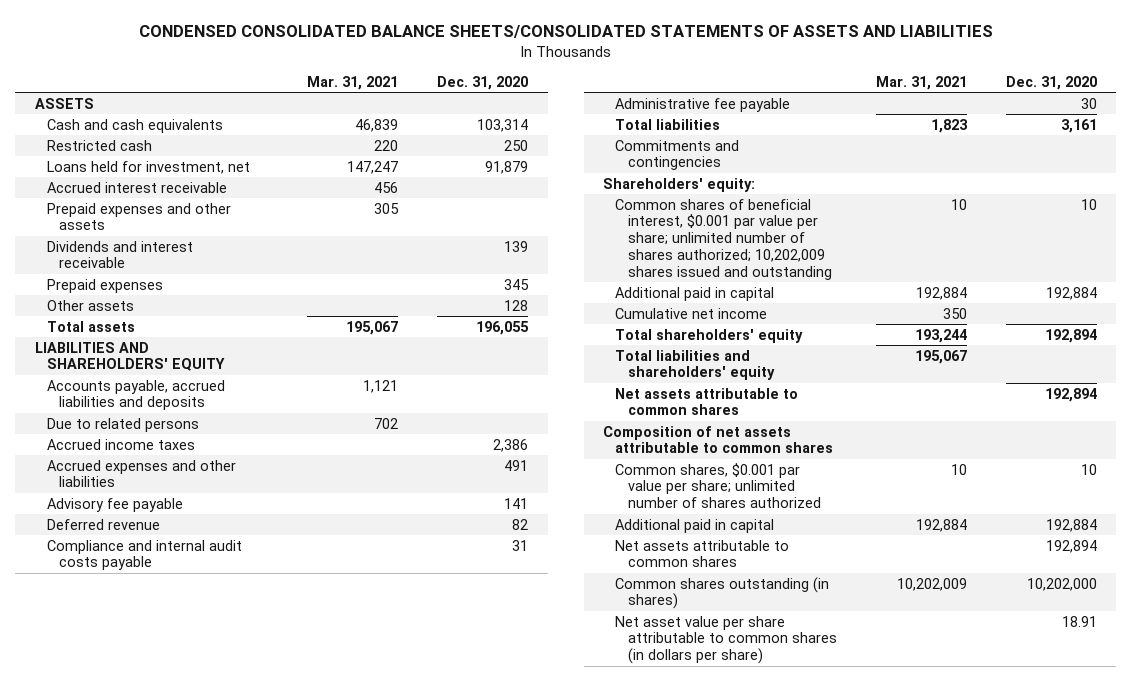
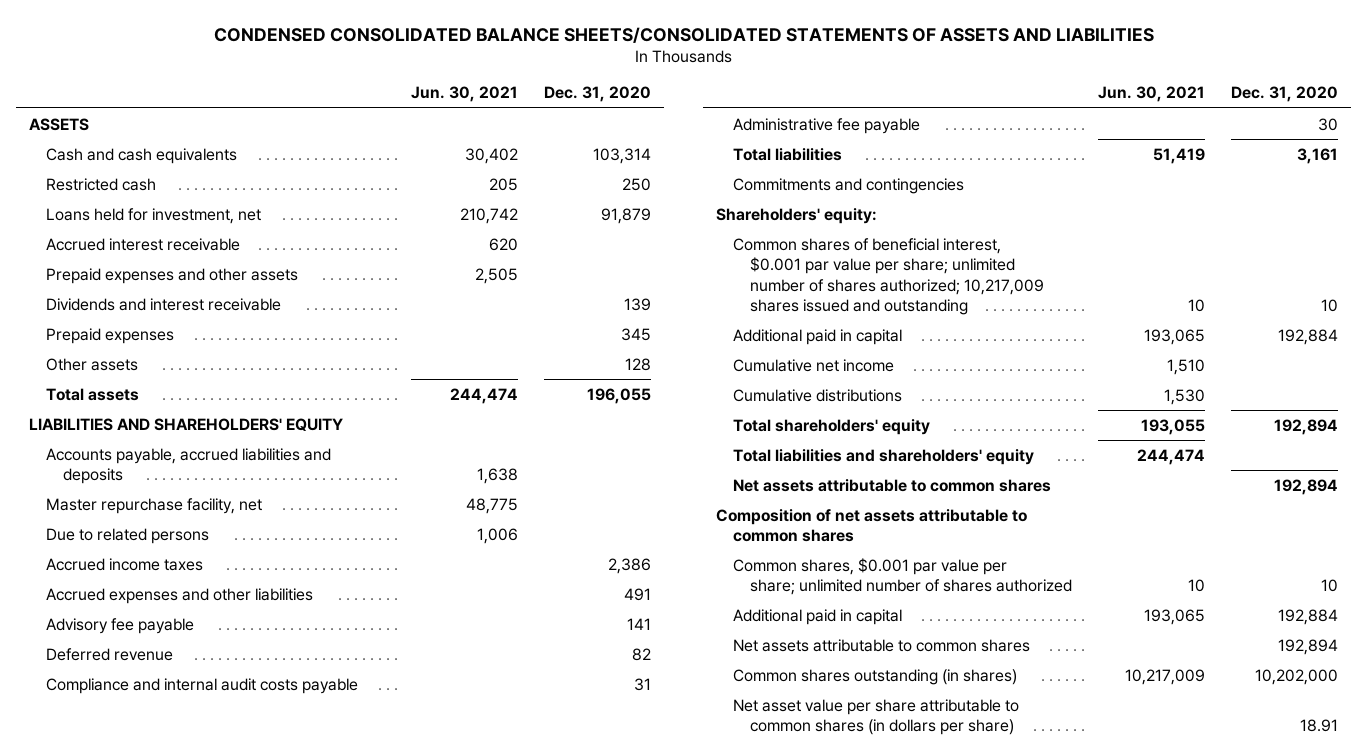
- | Mar. 31, 2021 | Dec. 31, 2020
+ | Jun. 30, 2021 | Dec. 31, 2020
+ Master repurchase facility, net | 48,775 |
- Common shares of beneficial interest, $0.001 par value per share; unlimited number of shares authorized; 10,202,009 shares issued and outstanding | 10 | 10
+ Common shares of beneficial interest, $0.001 par value per share; unlimited number of shares authorized; 10,217,009 shares issued and outstanding | 10 | 10
+ Cumulative distributions | 1,530 |

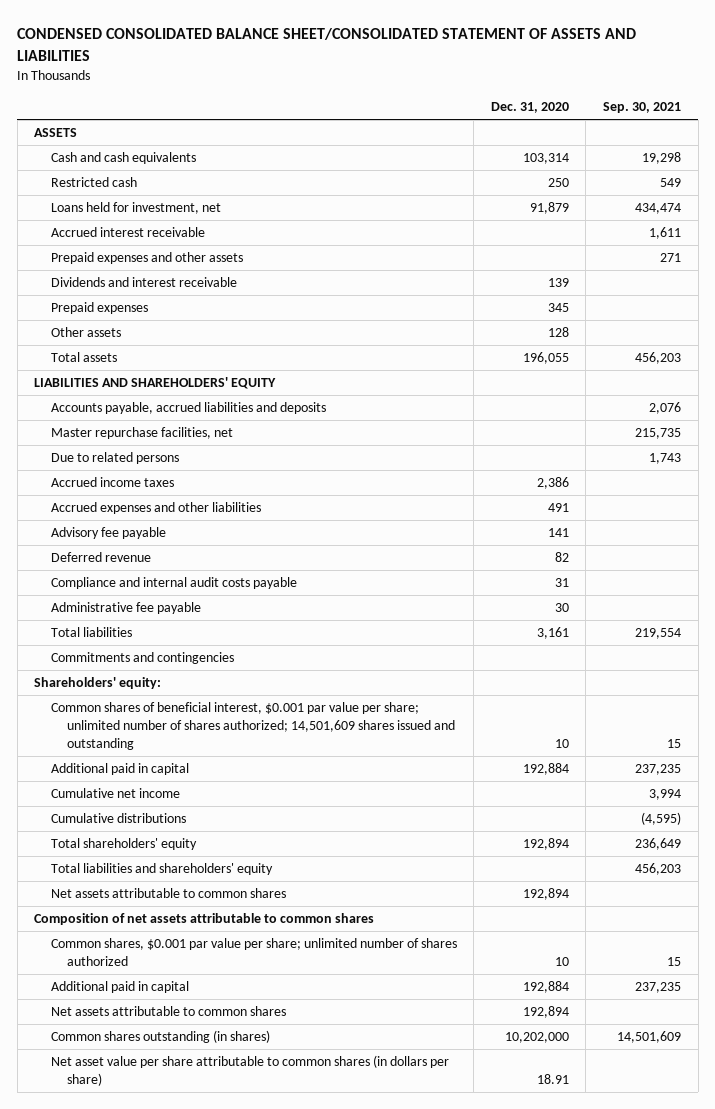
- CONDENSED CONSOLIDATED BALANCE SHEETS/CONSOLIDATED STATEMENTS OF ASSETS AND LIABILITIES
+ CONDENSED CONSOLIDATED BALANCE SHEET/CONSOLIDATED STATEMENT OF ASSETS AND LIABILITIES
- | Jun. 30, 2021 | Dec. 31, 2020
+ | Dec. 31, 2020 | Sep. 30, 2021
- Master repurchase facility, net | 48,775 |
+ Master repurchase facilities, net | | 215,735
- Common shares of beneficial interest, $0.001 par value per share; unlimited number of shares authorized; 10,217,009 shares issued and outstanding | 10 | 10
+ Common shares of beneficial interest, $0.001 par value per share; unlimited number of shares authorized; 14,501,609 shares issued and outstanding | 10 | 15

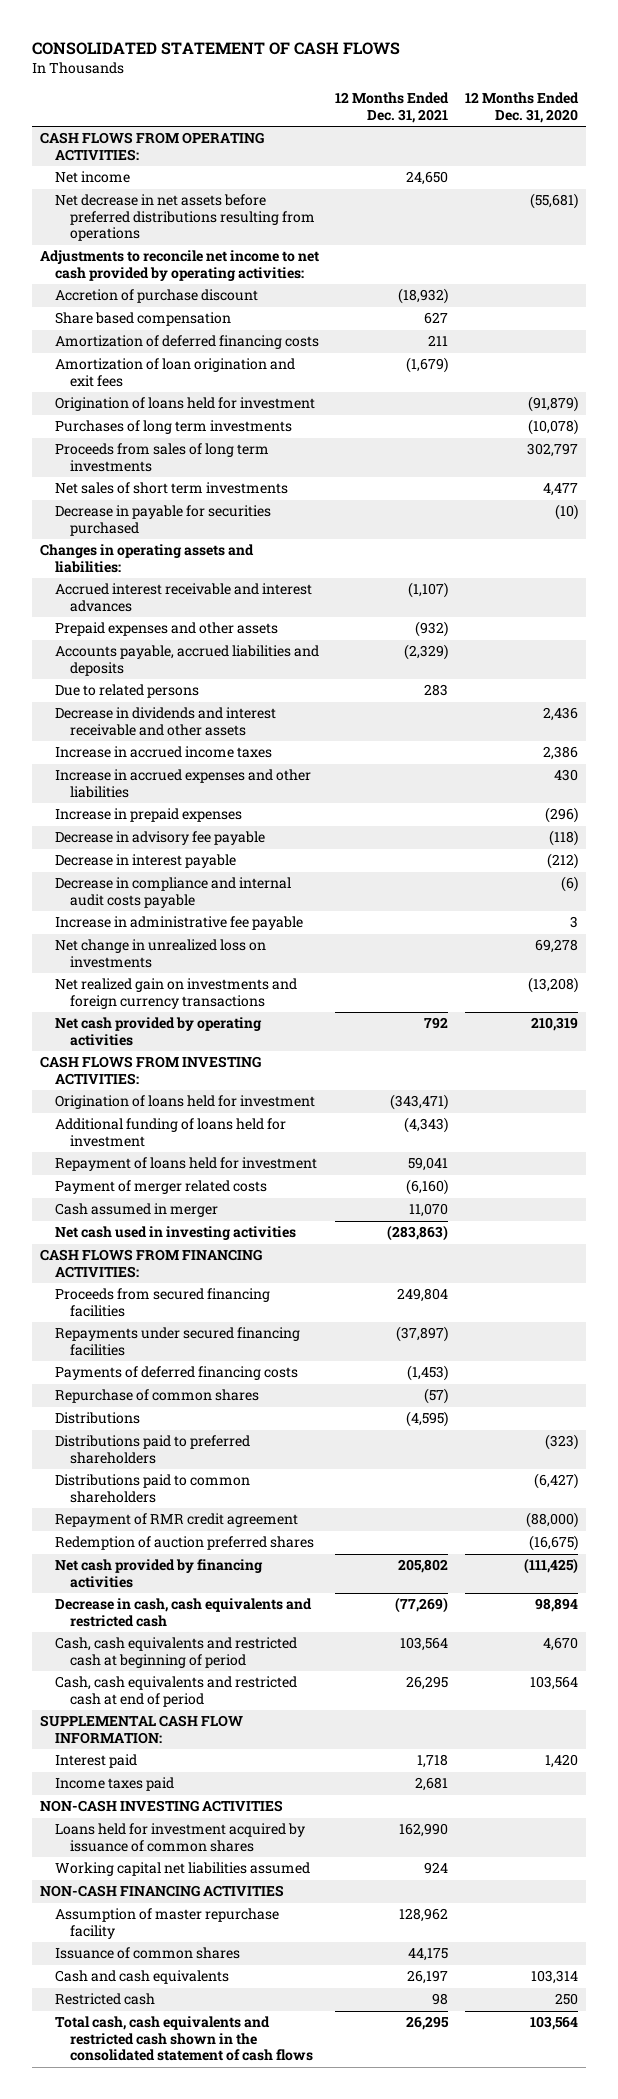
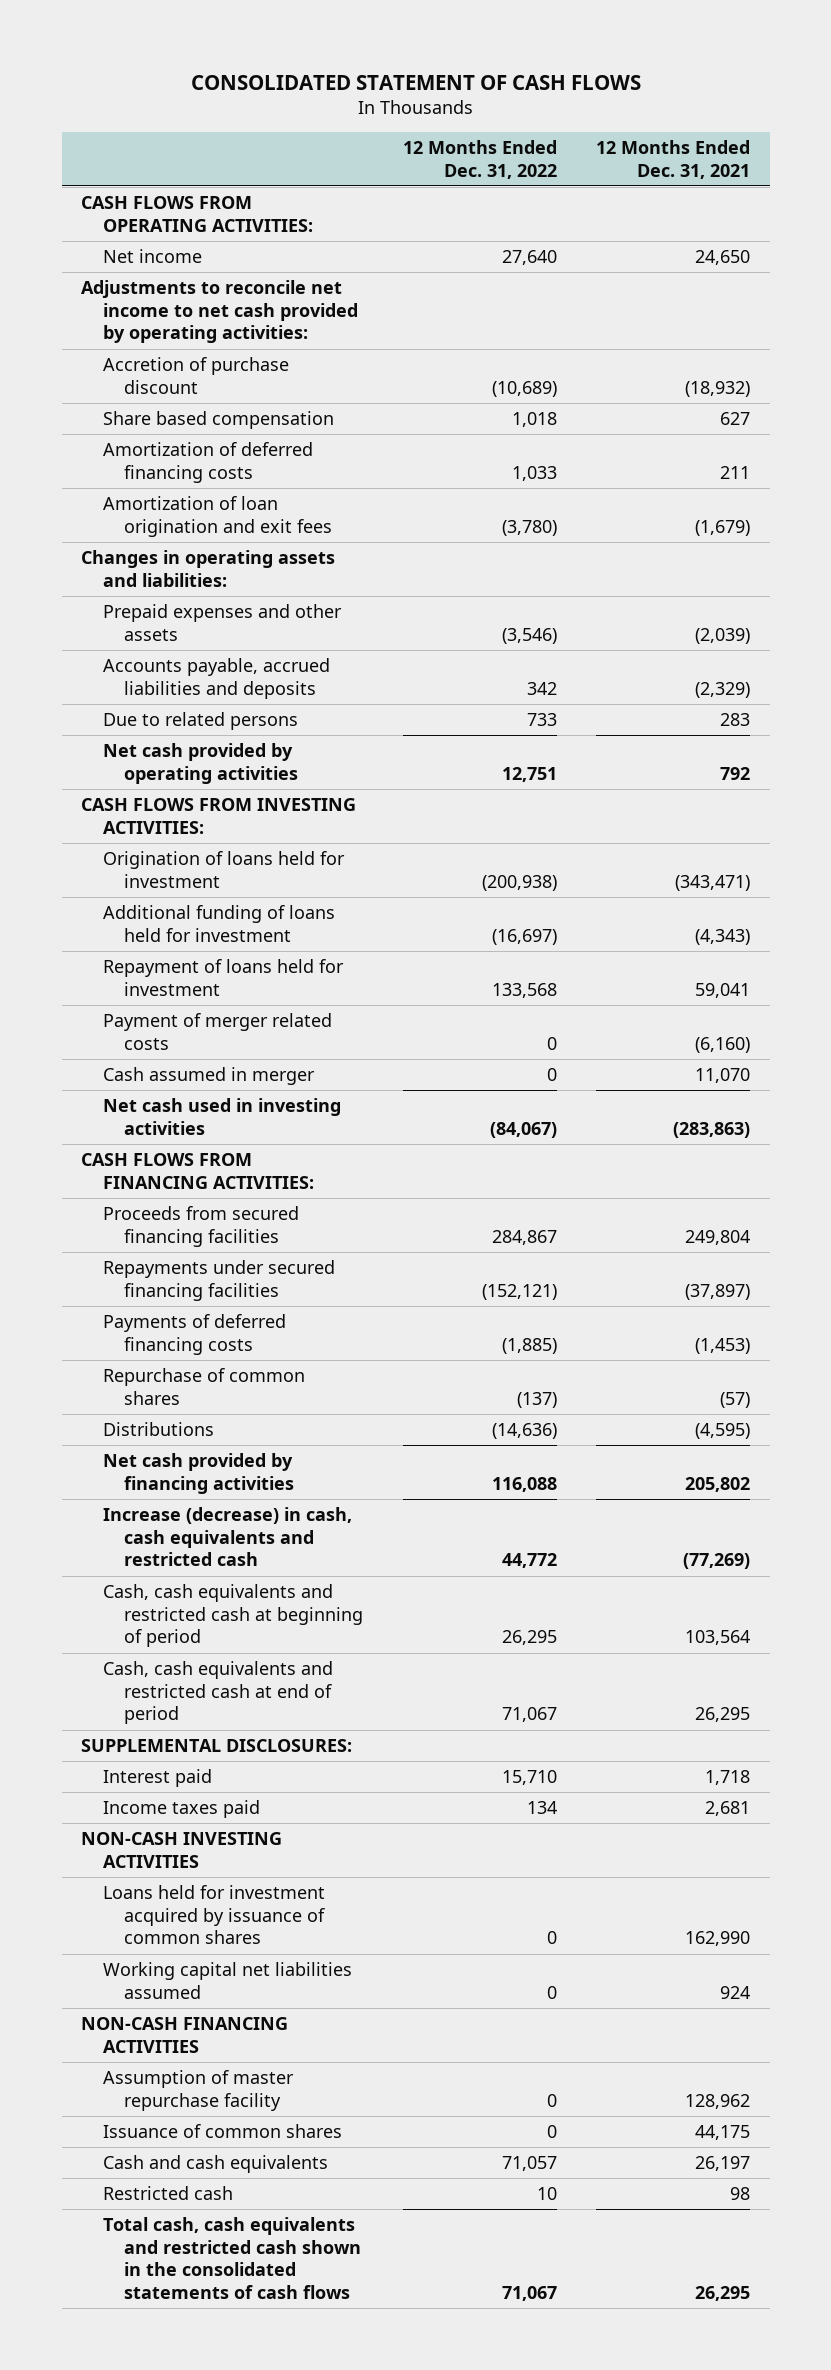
- | 12 Months Ended Dec. 31, 2021 | 12 Months Ended Dec. 31, 2020
+ | 12 Months Ended Dec. 31, 2022 | 12 Months Ended Dec. 31, 2021
- Net decrease in net assets before preferred distributions resulting from operations | | (55,681)
- Origination of loans held for investment | | (91,879)
- Purchases of long term investments | | (10,078)
- Proceeds from sales of long term investments | | 302,797
- Net sales of short term investments | | 4,477
- Decrease in payable for securities purchased | | (10)
- Accrued interest receivable and interest advances | (1,107) |
- Prepaid expenses and other assets | (932) |
+ Prepaid expenses and other assets | (3,546) | (2,039)
- Decrease in dividends and interest receivable and other assets | | 2,436
- Increase in accrued income taxes | | 2,386
- Increase in accrued expenses and other liabilities | | 430
- Increase in prepaid expenses | | (296)
- Decrease in advisory fee payable | | (118)
- Decrease in interest payable | | (212)
- Decrease in compliance and internal audit costs payable | | (6)
- Increase in administrative fee payable | | 3
- Net change in unrealized loss on investments | | 69,278
- Net realized gain on investments and foreign currency transactions | | (13,208)
- Distributions paid to preferred shareholders | | (323)
- Distributions paid to common shareholders | | (6,427)
- Repayment of RMR credit agreement | | (88,000)
- Redemption of auction preferred shares | | (16,675)
- Decrease in cash, cash equivalents and restricted cash | (77,269) | 98,894
+ Increase (decrease) in cash, cash equivalents and restricted cash | 44,772 | (77,269)
- SUPPLEMENTAL CASH FLOW INFORMATION:
+ SUPPLEMENTAL DISCLOSURES:
- Total cash, cash equivalents and restricted cash shown in the consolidated statement of cash flows | 26,295 | 103,564
+ Total cash, cash equivalents and restricted cash shown in the consolidated statements of cash flows | 71,067 | 26,295

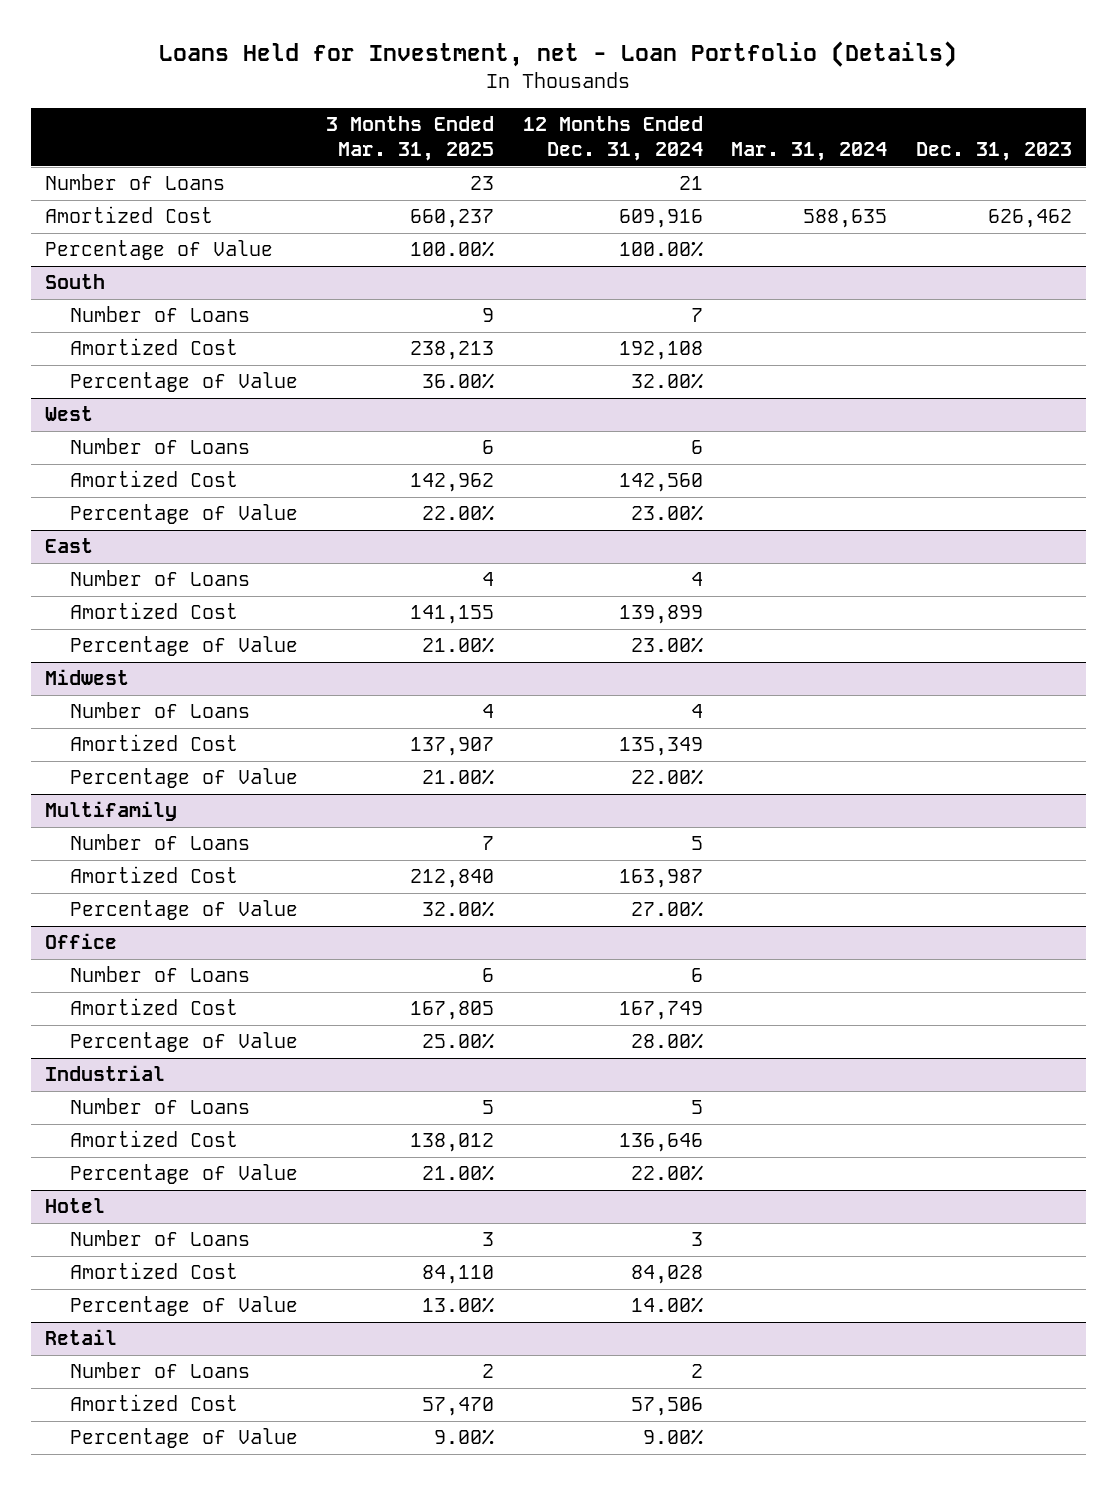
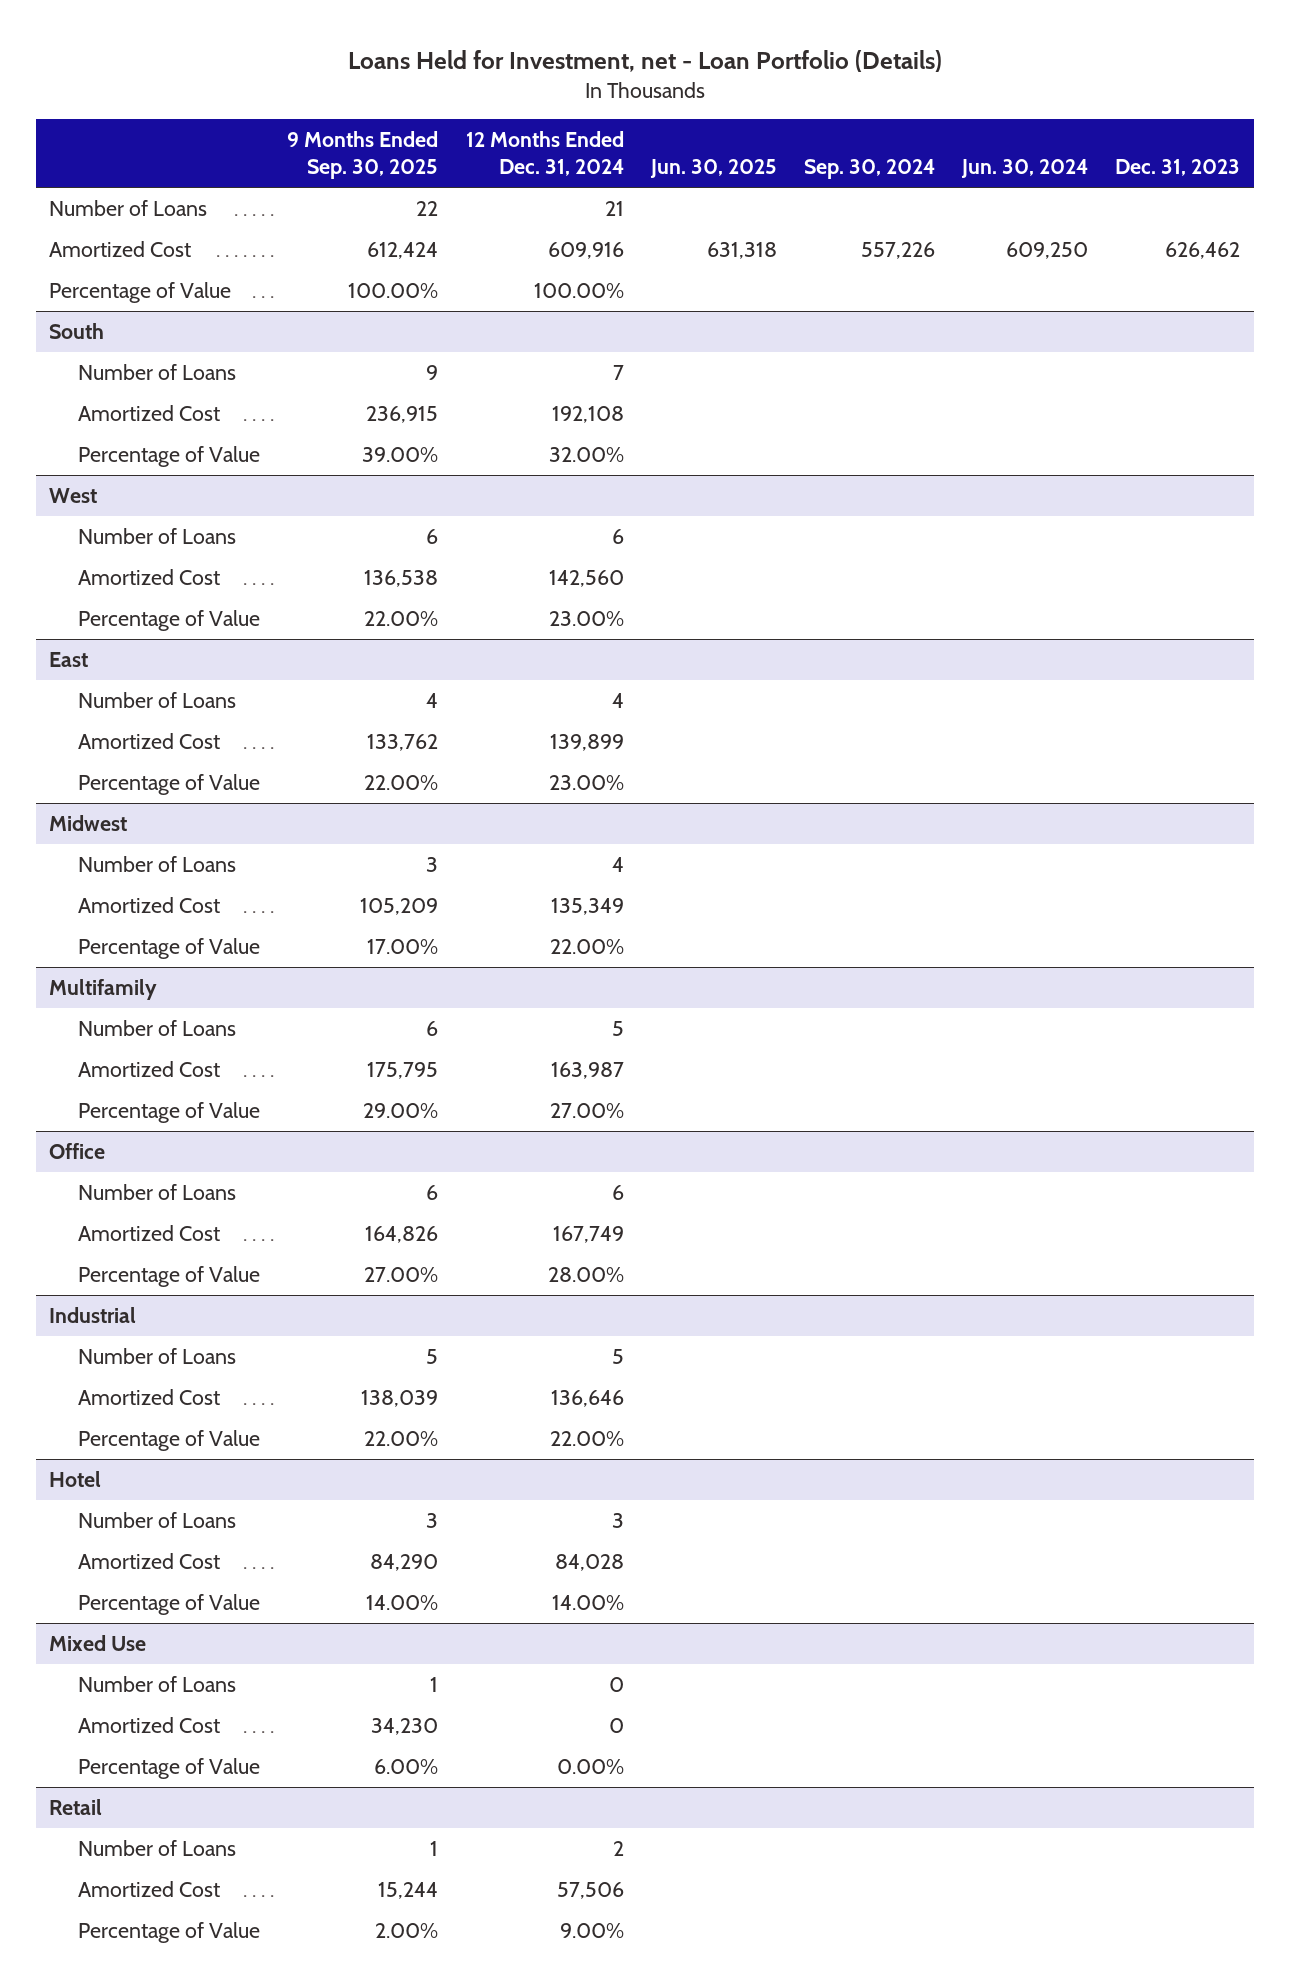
- | 3 Months Ended Mar. 31, 2025 | 12 Months Ended Dec. 31, 2024 | Mar. 31, 2024 | Dec. 31, 2023
+ | 9 Months Ended Sep. 30, 2025 | 12 Months Ended Dec. 31, 2024 | Jun. 30, 2025 | Sep. 30, 2024 | Jun. 30, 2024 | Dec. 31, 2023
+ Mixed Use
+ Number of Loans | 1 | 0 | | | |
+ Amortized Cost | 34,230 | 0 | | | |
+ Percentage of Value | 6.00% | 0.00% | | | |

